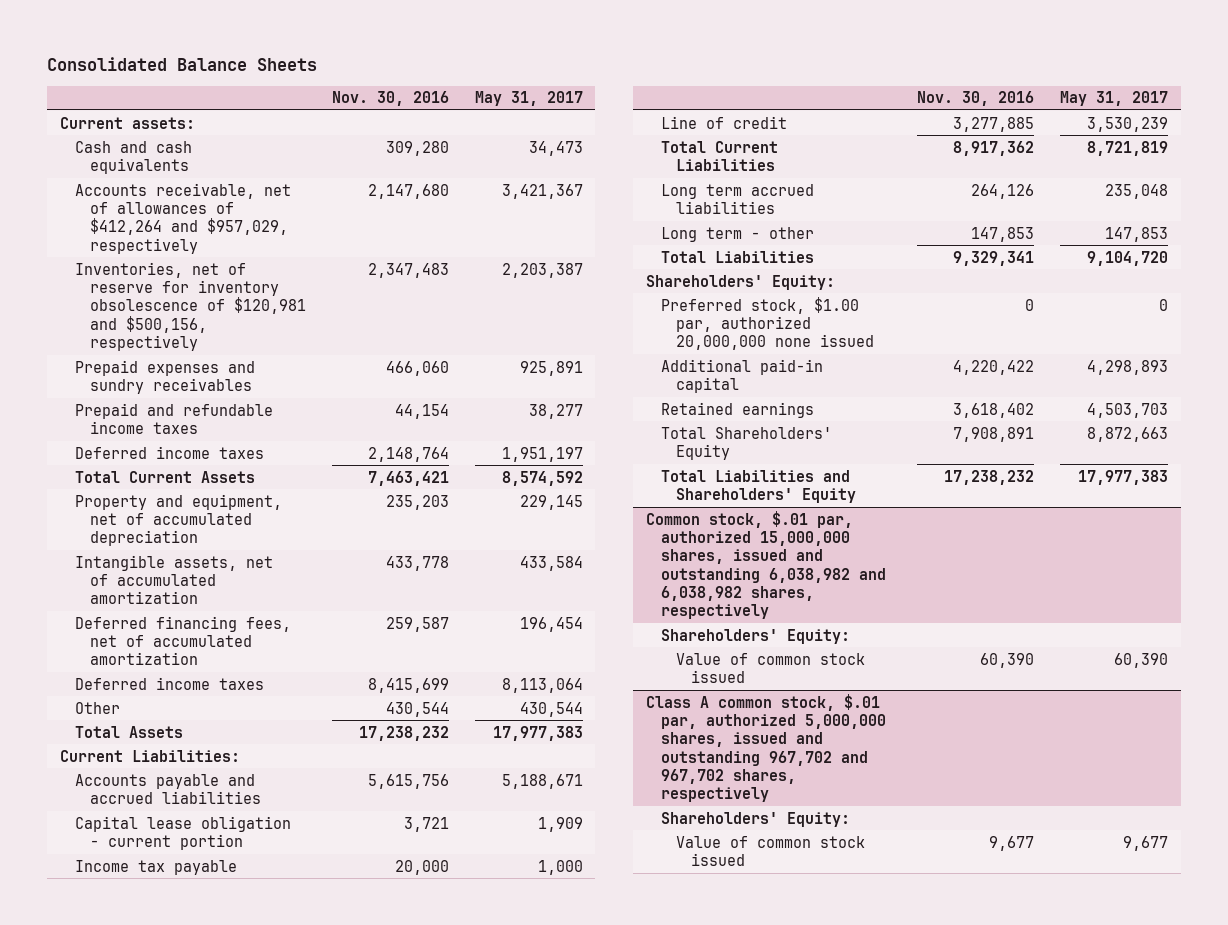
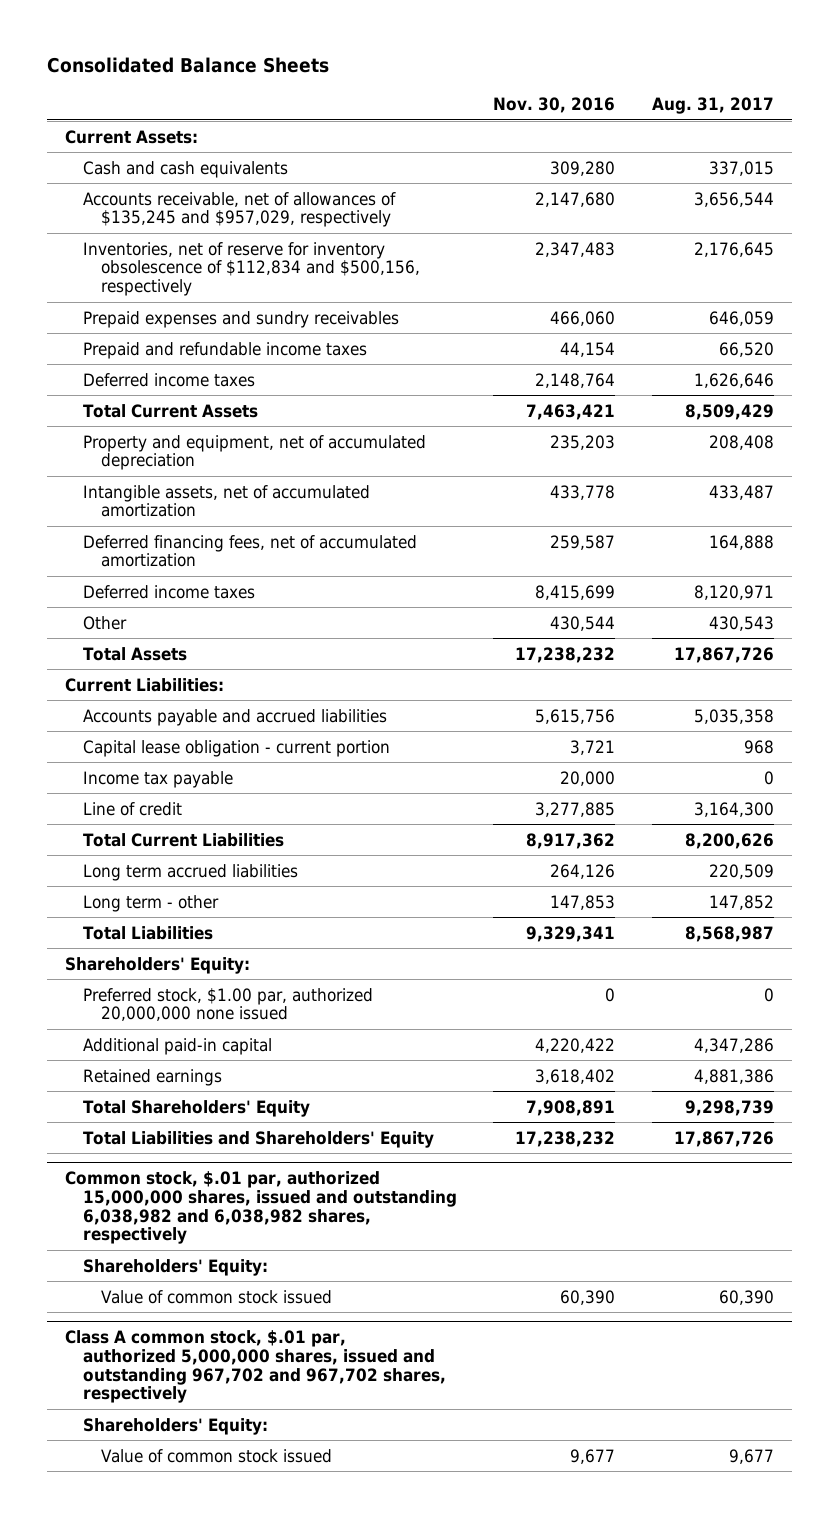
- | Nov. 30, 2016 | May 31, 2017
+ | Nov. 30, 2016 | Aug. 31, 2017
- Current assets:
+ Current Assets:
- Accounts receivable, net of allowances of $412,264 and $957,029, respectively | 2,147,680 | 3,421,367
- Inventories, net of reserve for inventory obsolescence of $120,981 and $500,156, respectively | 2,347,483 | 2,203,387
+ Accounts receivable, net of allowances of $135,245 and $957,029, respectively | 2,147,680 | 3,656,544
+ Inventories, net of reserve for inventory obsolescence of $112,834 and $500,156, respectively | 2,347,483 | 2,176,645

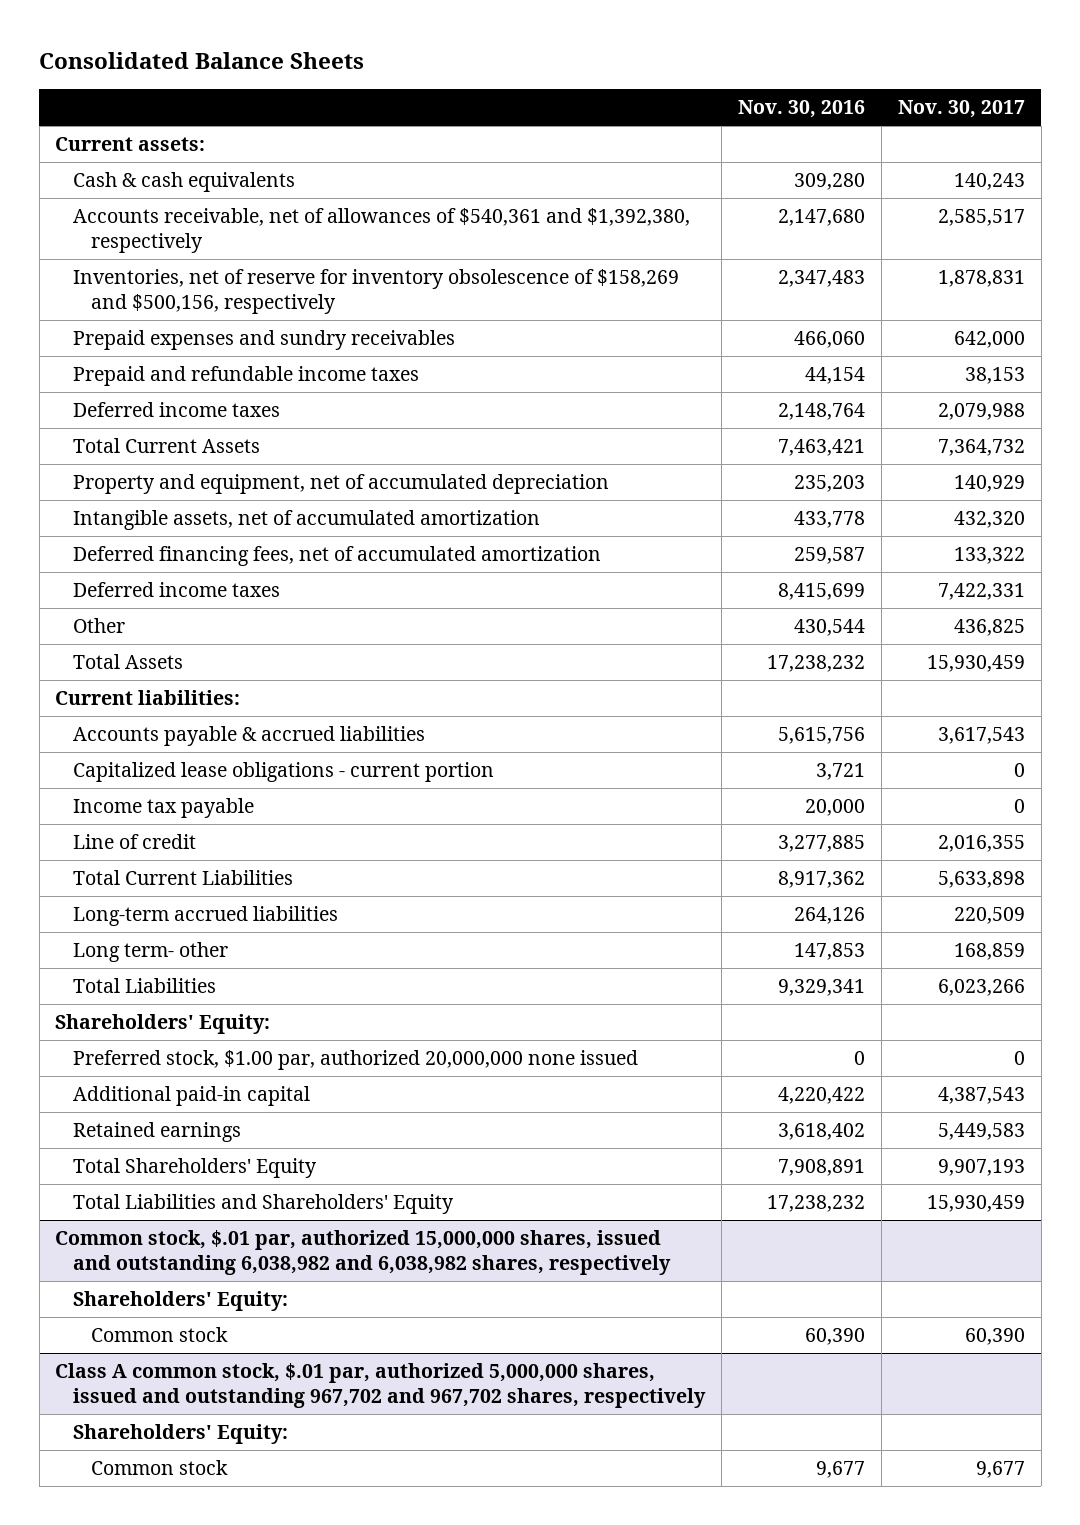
- | Nov. 30, 2016 | Aug. 31, 2017
+ | Nov. 30, 2016 | Nov. 30, 2017
- Current Assets:
- Cash and cash equivalents | 309,280 | 337,015
- Accounts receivable, net of allowances of $135,245 and $957,029, respectively | 2,147,680 | 3,656,544
- Inventories, net of reserve for inventory obsolescence of $112,834 and $500,156, respectively | 2,347,483 | 2,176,645
+ Current assets:
+ Cash & cash equivalents | 309,280 | 140,243
+ Accounts receivable, net of allowances of $540,361 and $1,392,380, respectively | 2,147,680 | 2,585,517
+ Inventories, net of reserve for inventory obsolescence of $158,269 and $500,156, respectively | 2,347,483 | 1,878,831
- Current Liabilities:
- Accounts payable and accrued liabilities | 5,615,756 | 5,035,358
- Capital lease obligation - current portion | 3,721 | 968
+ Current liabilities:
+ Accounts payable & accrued liabilities | 5,615,756 | 3,617,543
+ Capitalized lease obligations - current portion | 3,721 | 0
- Long term accrued liabilities | 264,126 | 220,509
- Long term - other | 147,853 | 147,852
+ Long-term accrued liabilities | 264,126 | 220,509
+ Long term- other | 147,853 | 168,859
@ Common stock, $.01 par, authorized 15,000,000 shares, issued and outstanding 6,038,982 and 6,038,982 shares, respectively
- Value of common stock issued | 60,390 | 60,390
+ Common stock | 60,390 | 60,390
@ Class A common stock, $.01 par, authorized 5,000,000 shares, issued and outstanding 967,702 and 967,702 shares, respectively
- Value of common stock issued | 9,677 | 9,677
+ Common stock | 9,677 | 9,677

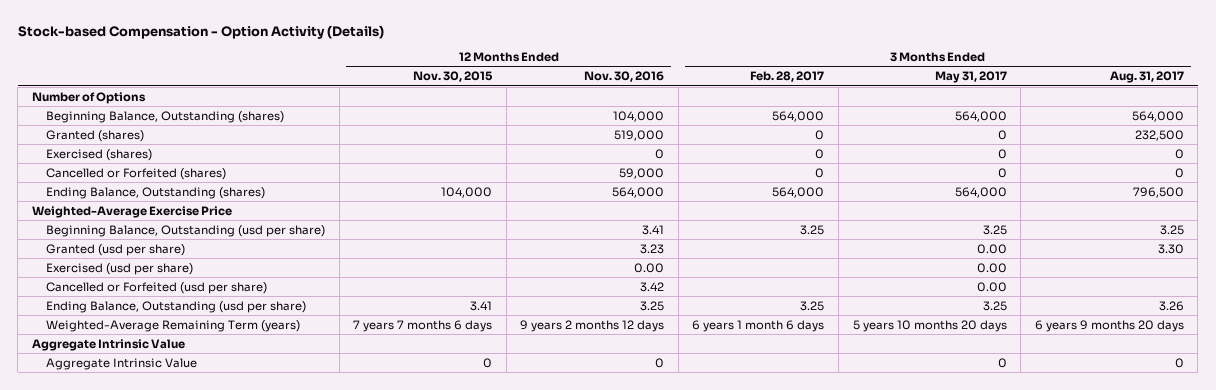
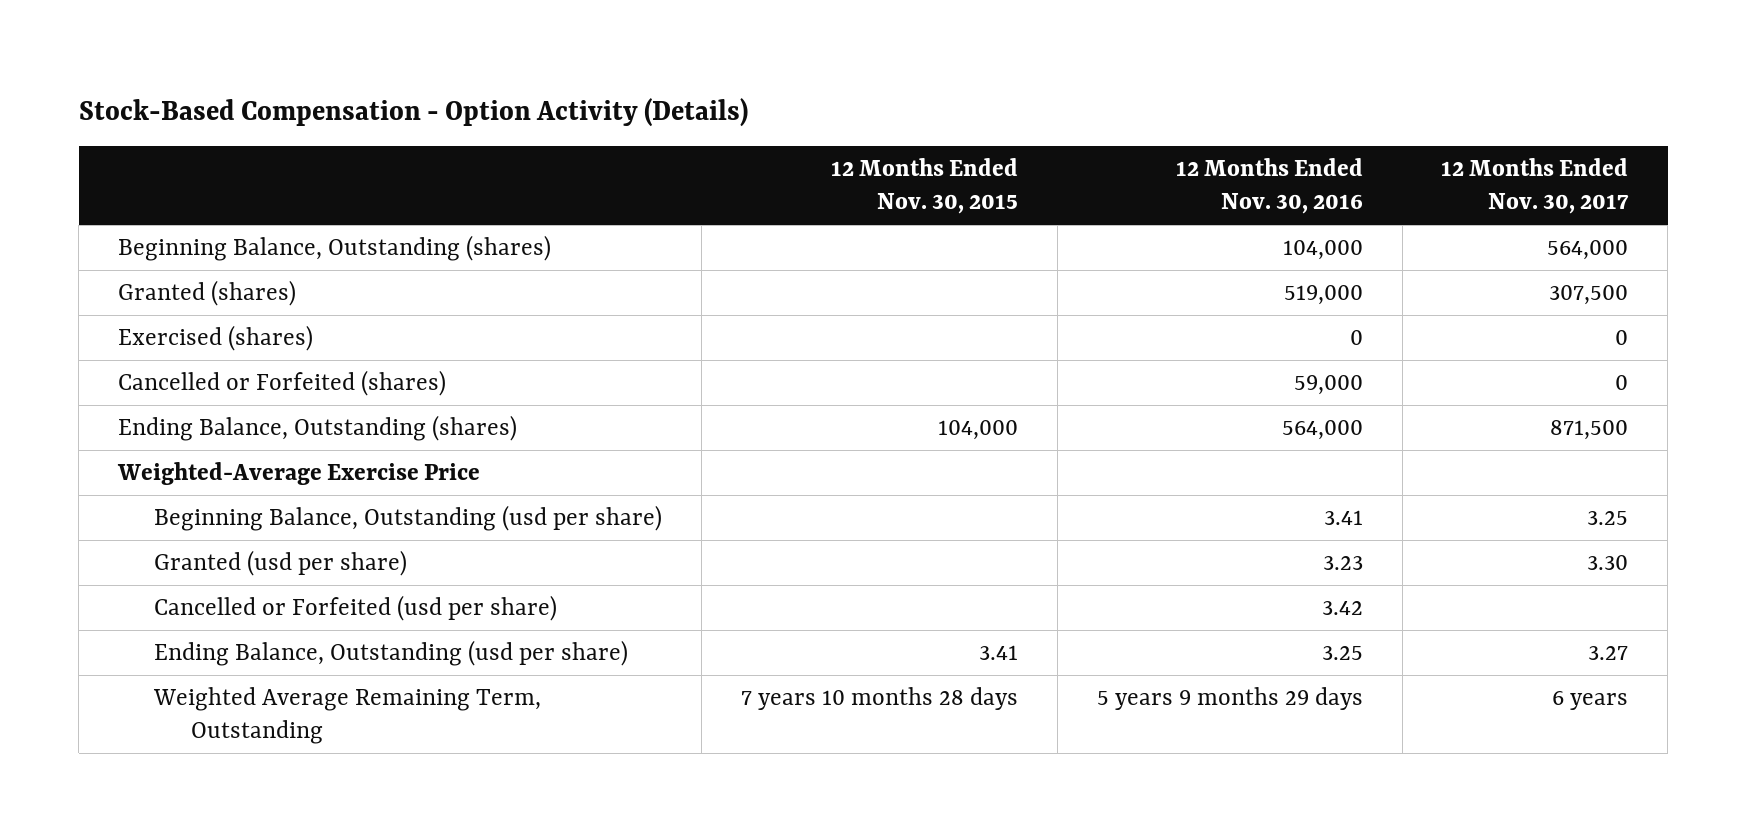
- Stock-based Compensation - Option Activity (Details)
+ Stock-Based Compensation - Option Activity (Details)
- | 12 Months Ended Nov. 30, 2015 | 12 Months Ended Nov. 30, 2016 | 3 Months Ended Feb. 28, 2017 | 3 Months Ended May 31, 2017 | 3 Months Ended Aug. 31, 2017
+ | 12 Months Ended Nov. 30, 2015 | 12 Months Ended Nov. 30, 2016 | 12 Months Ended Nov. 30, 2017
- Number of Options
- Exercised (usd per share) | | 0.00 | | 0.00 |
- Weighted-Average Remaining Term (years) | 7 years 7 months 6 days | 9 years 2 months 12 days | 6 years 1 month 6 days | 5 years 10 months 20 days | 6 years 9 months 20 days
- Aggregate Intrinsic Value
- Aggregate Intrinsic Value | 0 | 0 | | 0 | 0
+ Weighted Average Remaining Term, Outstanding | 7 years 10 months 28 days | 5 years 9 months 29 days | 6 years

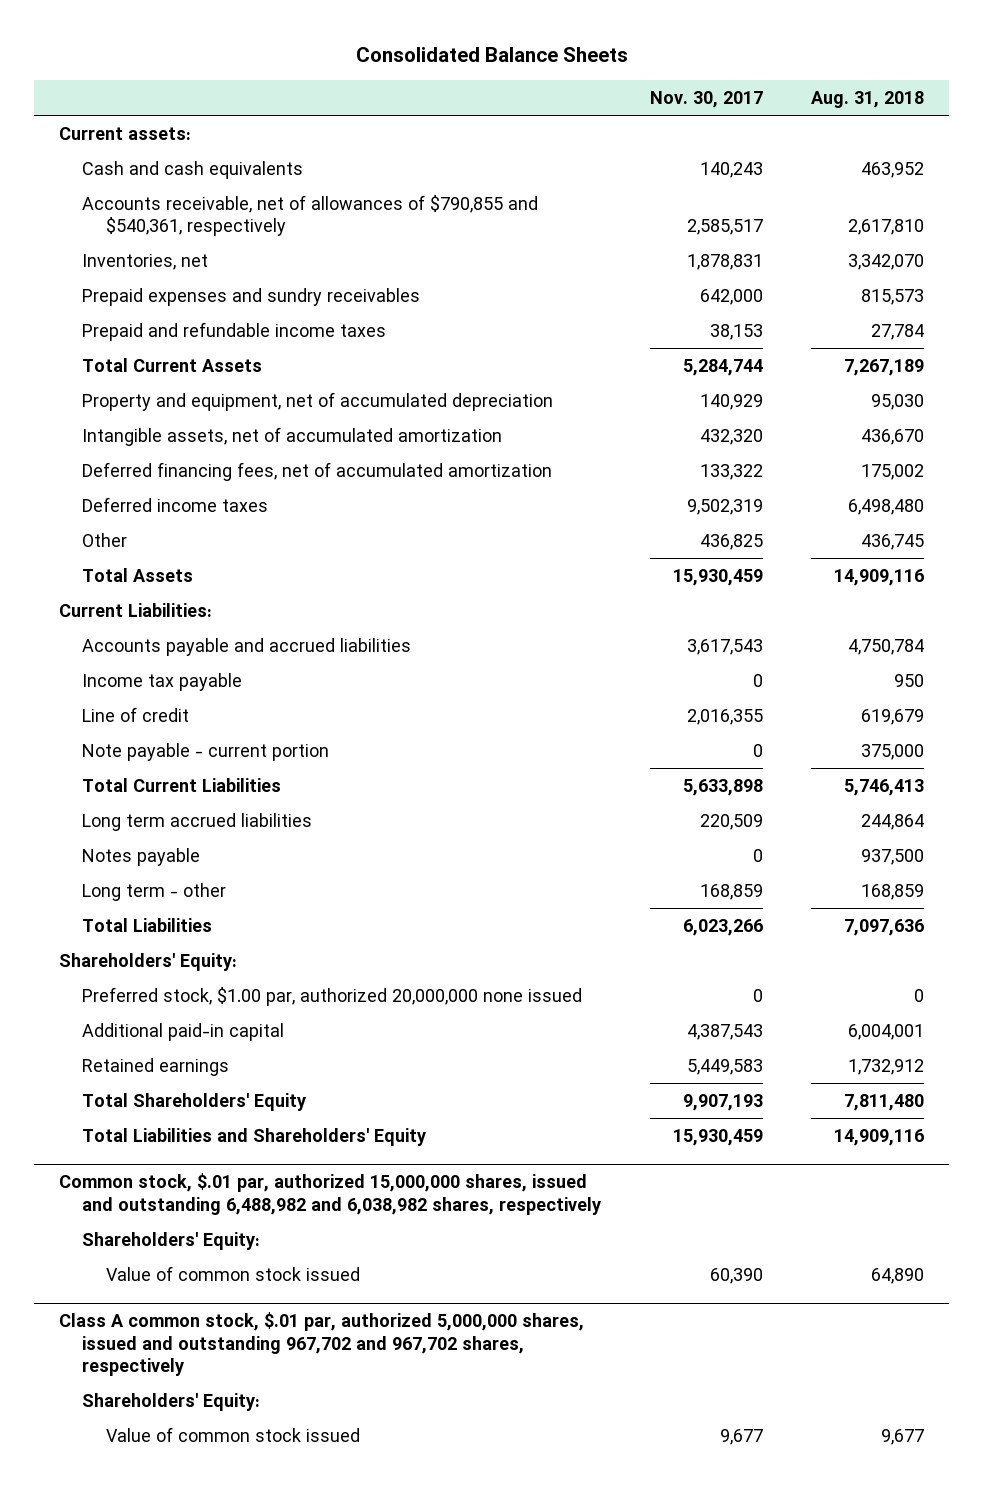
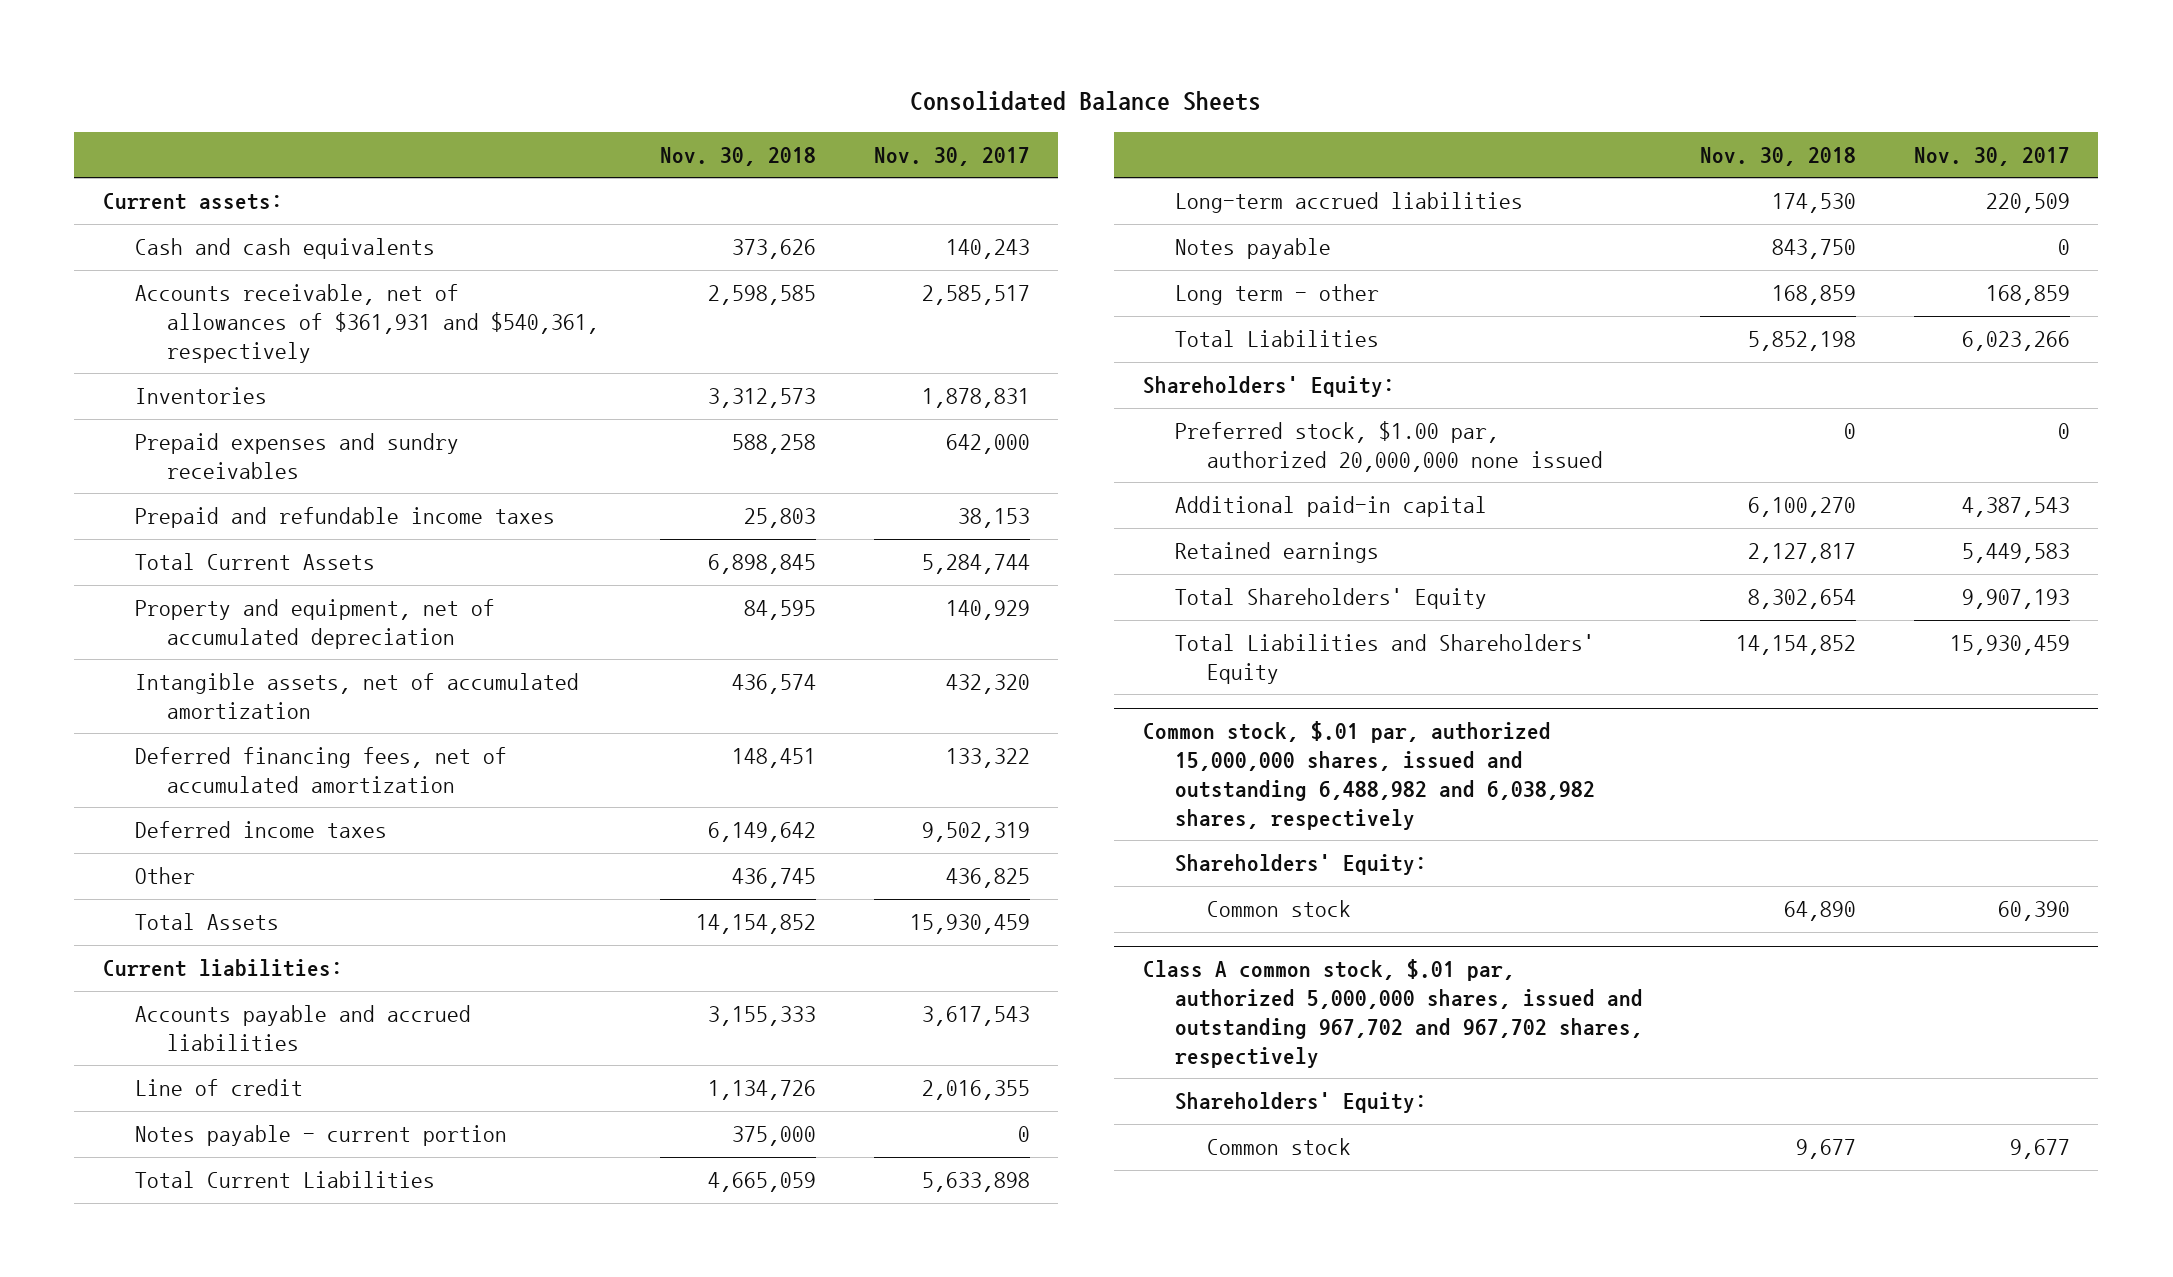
- | Nov. 30, 2017 | Aug. 31, 2018
+ | Nov. 30, 2018 | Nov. 30, 2017
- Accounts receivable, net of allowances of $790,855 and $540,361, respectively | 2,585,517 | 2,617,810
- Inventories, net | 1,878,831 | 3,342,070
+ Accounts receivable, net of allowances of $361,931 and $540,361, respectively | 2,598,585 | 2,585,517
+ Inventories | 3,312,573 | 1,878,831
- Current Liabilities:
+ Current liabilities:
- Income tax payable | 0 | 950
- Note payable - current portion | 0 | 375,000
+ Notes payable - current portion | 375,000 | 0
- Long term accrued liabilities | 220,509 | 244,864
+ Long-term accrued liabilities | 174,530 | 220,509
@ Common stock, $.01 par, authorized 15,000,000 shares, issued and outstanding 6,488,982 and 6,038,982 shares, respectively
- Value of common stock issued | 60,390 | 64,890
+ Common stock | 64,890 | 60,390
@ Class A common stock, $.01 par, authorized 5,000,000 shares, issued and outstanding 967,702 and 967,702 shares, respectively
- Value of common stock issued | 9,677 | 9,677
+ Common stock | 9,677 | 9,677

